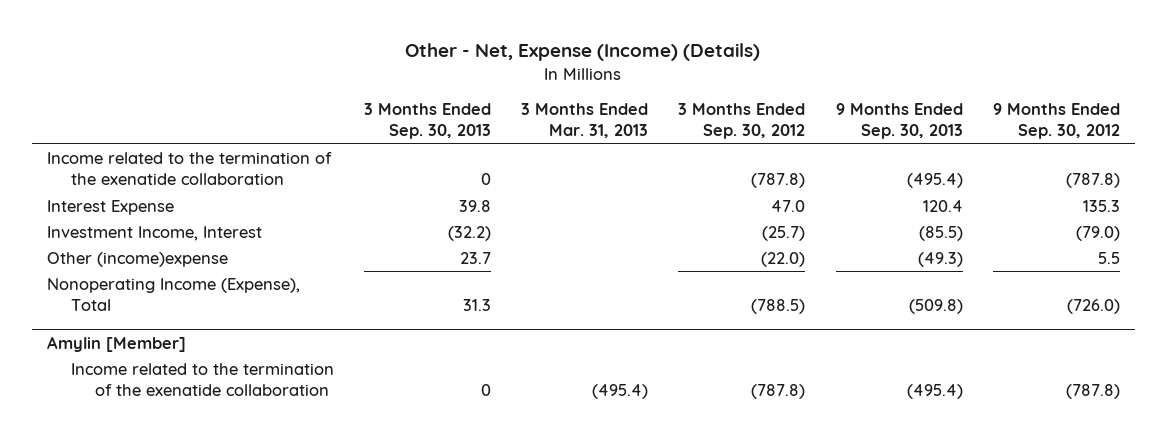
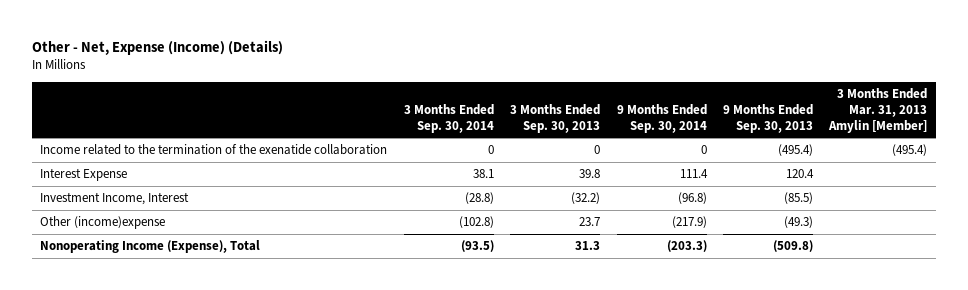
- | 3 Months Ended Sep. 30, 2013 | 3 Months Ended Mar. 31, 2013 | 3 Months Ended Sep. 30, 2012 | 9 Months Ended Sep. 30, 2013 | 9 Months Ended Sep. 30, 2012
+ | 3 Months Ended Sep. 30, 2014 | 3 Months Ended Sep. 30, 2013 | 9 Months Ended Sep. 30, 2014 | 9 Months Ended Sep. 30, 2013 | 3 Months Ended Mar. 31, 2013 Amylin [Member]
- Amylin [Member]
- Income related to the termination of the exenatide collaboration | 0 | (495.4) | (787.8) | (495.4) | (787.8)

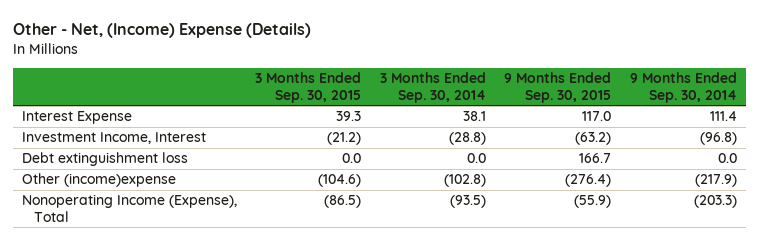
- Other - Net, Expense (Income) (Details)
+ Other - Net, (Income) Expense (Details)
- | 3 Months Ended Sep. 30, 2014 | 3 Months Ended Sep. 30, 2013 | 9 Months Ended Sep. 30, 2014 | 9 Months Ended Sep. 30, 2013 | 3 Months Ended Mar. 31, 2013 Amylin [Member]
+ | 3 Months Ended Sep. 30, 2015 | 3 Months Ended Sep. 30, 2014 | 9 Months Ended Sep. 30, 2015 | 9 Months Ended Sep. 30, 2014
- Income related to the termination of the exenatide collaboration | 0 | 0 | 0 | (495.4) | (495.4)
+ Debt extinguishment loss | 0.0 | 0.0 | 166.7 | 0.0

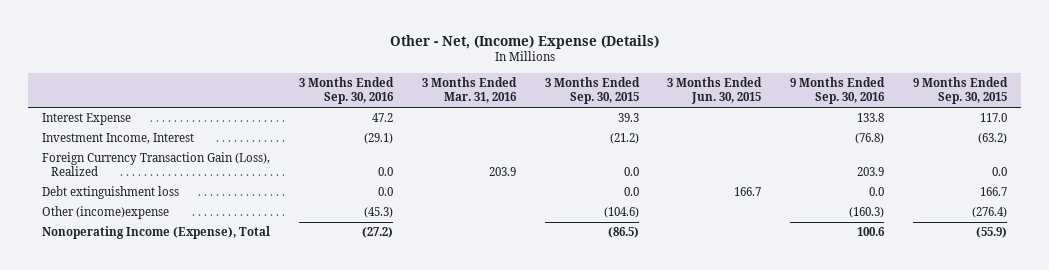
- | 3 Months Ended Sep. 30, 2015 | 3 Months Ended Sep. 30, 2014 | 9 Months Ended Sep. 30, 2015 | 9 Months Ended Sep. 30, 2014
+ | 3 Months Ended Sep. 30, 2016 | 3 Months Ended Mar. 31, 2016 | 3 Months Ended Sep. 30, 2015 | 3 Months Ended Jun. 30, 2015 | 9 Months Ended Sep. 30, 2016 | 9 Months Ended Sep. 30, 2015
+ Foreign Currency Transaction Gain (Loss), Realized | 0.0 | 203.9 | 0.0 | | 203.9 | 0.0

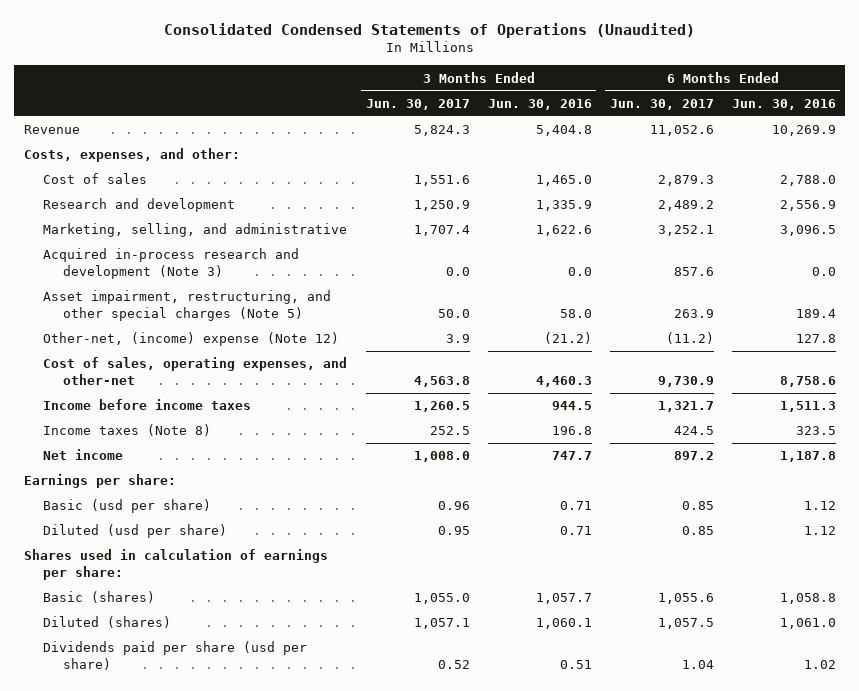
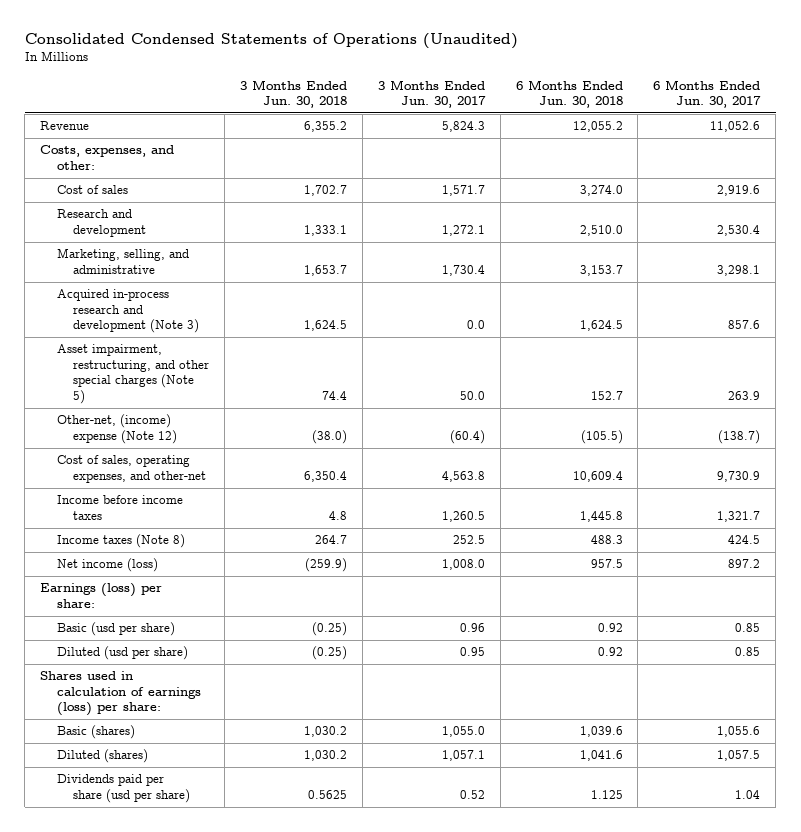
- | 3 Months Ended Jun. 30, 2017 | 3 Months Ended Jun. 30, 2016 | 6 Months Ended Jun. 30, 2017 | 6 Months Ended Jun. 30, 2016
+ | 3 Months Ended Jun. 30, 2018 | 3 Months Ended Jun. 30, 2017 | 6 Months Ended Jun. 30, 2018 | 6 Months Ended Jun. 30, 2017
- Cost of sales | 1,551.6 | 1,465.0 | 2,879.3 | 2,788.0
- Research and development | 1,250.9 | 1,335.9 | 2,489.2 | 2,556.9
- Marketing, selling, and administrative | 1,707.4 | 1,622.6 | 3,252.1 | 3,096.5
+ Cost of sales | 1,702.7 | 1,571.7 | 3,274.0 | 2,919.6
+ Research and development | 1,333.1 | 1,272.1 | 2,510.0 | 2,530.4
+ Marketing, selling, and administrative | 1,653.7 | 1,730.4 | 3,153.7 | 3,298.1
- Other-net, (income) expense (Note 12) | 3.9 | (21.2) | (11.2) | 127.8
+ Other-net, (income) expense (Note 12) | (38.0) | (60.4) | (105.5) | (138.7)
- Net income | 1,008.0 | 747.7 | 897.2 | 1,187.8
- Earnings per share:
+ Net income (loss) | (259.9) | 1,008.0 | 957.5 | 897.2
+ Earnings (loss) per share:
- Shares used in calculation of earnings per share:
+ Shares used in calculation of earnings (loss) per share:

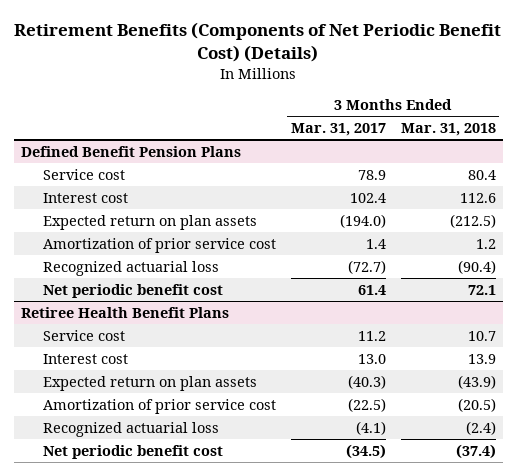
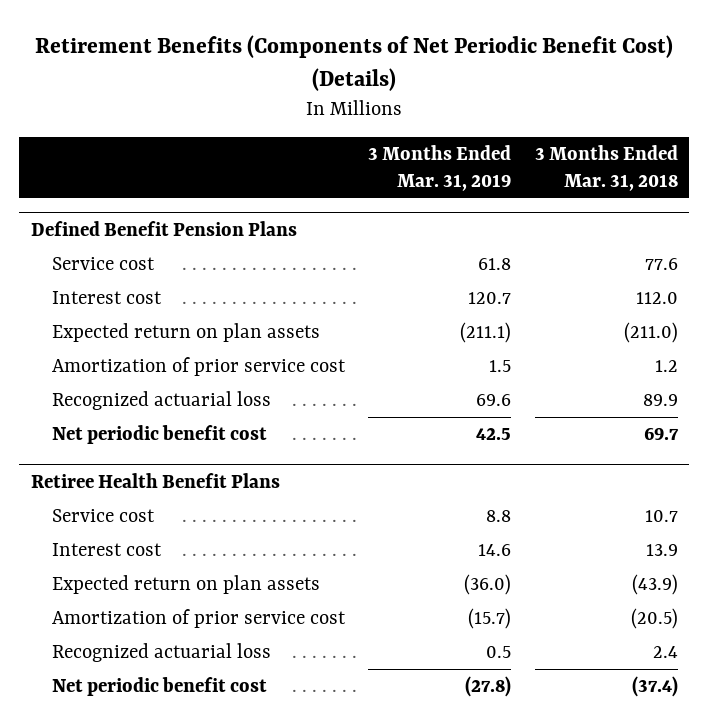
- | 3 Months Ended Mar. 31, 2017 | 3 Months Ended Mar. 31, 2018
+ | 3 Months Ended Mar. 31, 2019 | 3 Months Ended Mar. 31, 2018
@ Defined Benefit Pension Plans
- Service cost | 78.9 | 80.4
- Interest cost | 102.4 | 112.6
- Expected return on plan assets | (194.0) | (212.5)
+ Service cost | 61.8 | 77.6
+ Interest cost | 120.7 | 112.0
+ Expected return on plan assets | (211.1) | (211.0)
- Recognized actuarial loss | (72.7) | (90.4)
- Net periodic benefit cost | 61.4 | 72.1
+ Recognized actuarial loss | 69.6 | 89.9
+ Net periodic benefit cost | 42.5 | 69.7
@ Retiree Health Benefit Plans
- Recognized actuarial loss | (4.1) | (2.4)
+ Recognized actuarial loss | 0.5 | 2.4

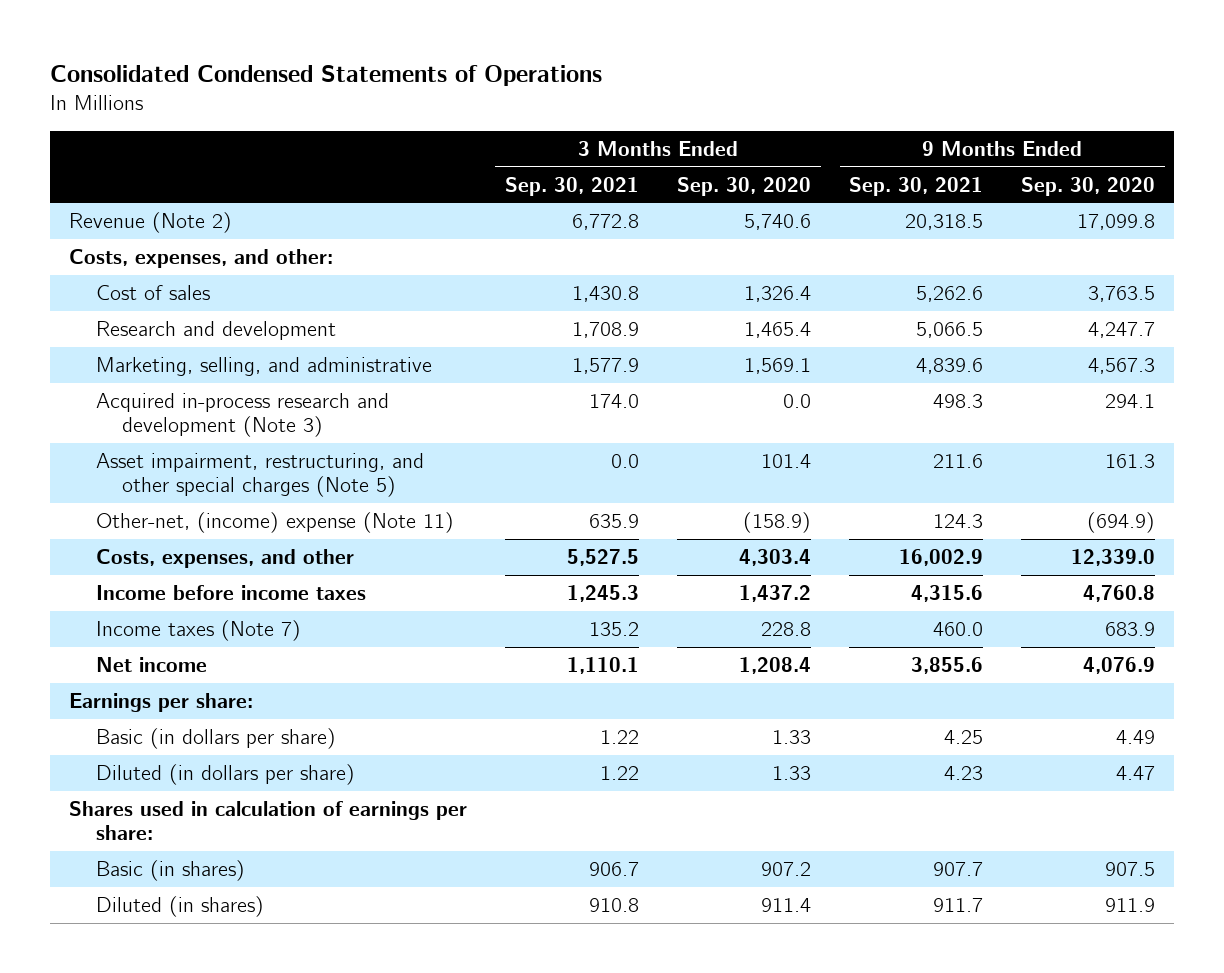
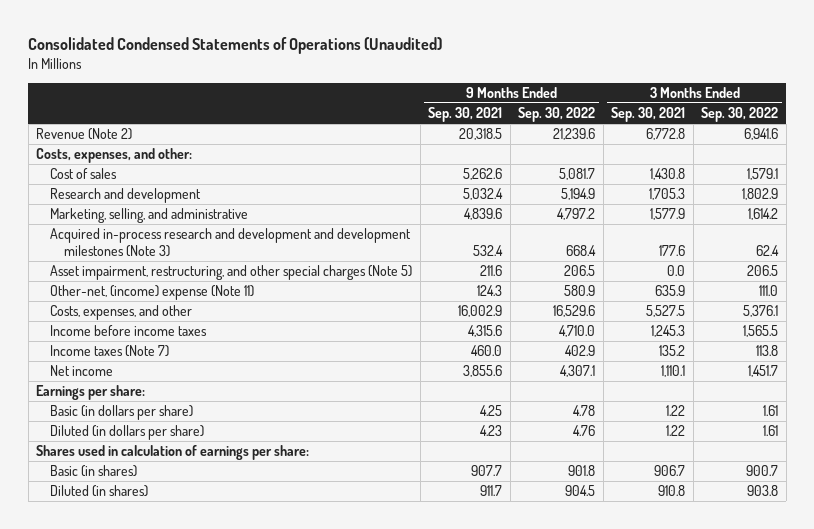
- Consolidated Condensed Statements of Operations
+ Consolidated Condensed Statements of Operations (Unaudited)
- | 3 Months Ended Sep. 30, 2021 | 3 Months Ended Sep. 30, 2020 | 9 Months Ended Sep. 30, 2021 | 9 Months Ended Sep. 30, 2020
+ | 9 Months Ended Sep. 30, 2021 | 9 Months Ended Sep. 30, 2022 | 3 Months Ended Sep. 30, 2021 | 3 Months Ended Sep. 30, 2022
- Research and development | 1,708.9 | 1,465.4 | 5,066.5 | 4,247.7
+ Research and development | 5,032.4 | 5,194.9 | 1,705.3 | 1,802.9
- Acquired in-process research and development (Note 3) | 174.0 | 0.0 | 498.3 | 294.1
+ Acquired in-process research and development and development milestones (Note 3) | 532.4 | 668.4 | 177.6 | 62.4

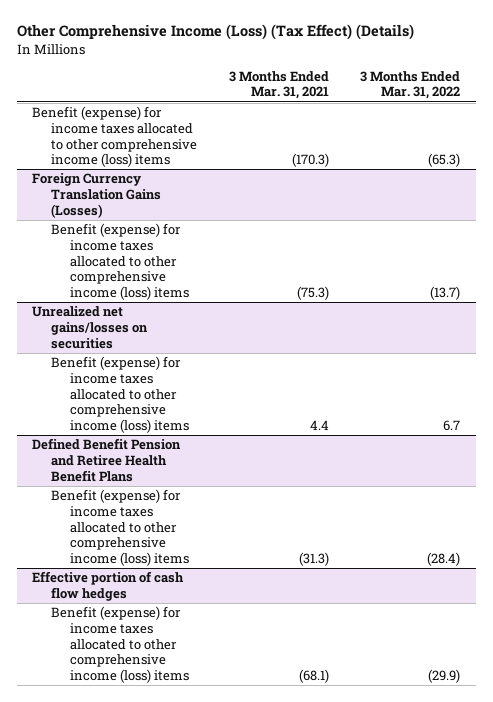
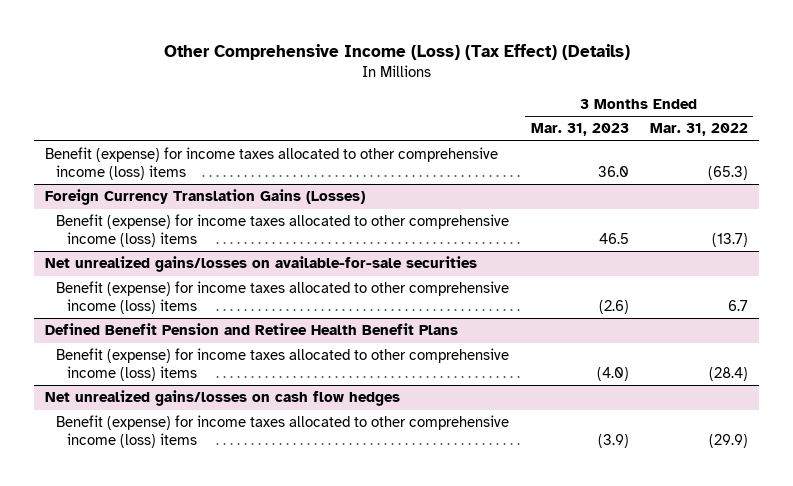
- | 3 Months Ended Mar. 31, 2021 | 3 Months Ended Mar. 31, 2022
+ | 3 Months Ended Mar. 31, 2023 | 3 Months Ended Mar. 31, 2022
- Unrealized net gains/losses on securities
+ Net unrealized gains/losses on available-for-sale securities
- Effective portion of cash flow hedges
+ Net unrealized gains/losses on cash flow hedges

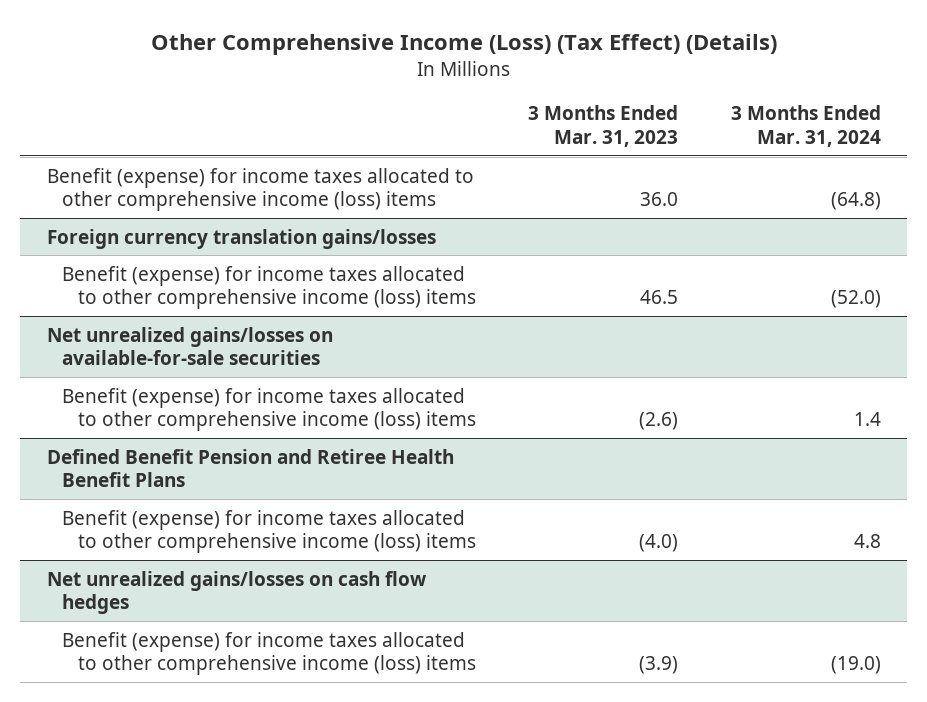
- | 3 Months Ended Mar. 31, 2023 | 3 Months Ended Mar. 31, 2022
+ | 3 Months Ended Mar. 31, 2023 | 3 Months Ended Mar. 31, 2024
- Foreign Currency Translation Gains (Losses)
+ Foreign currency translation gains/losses

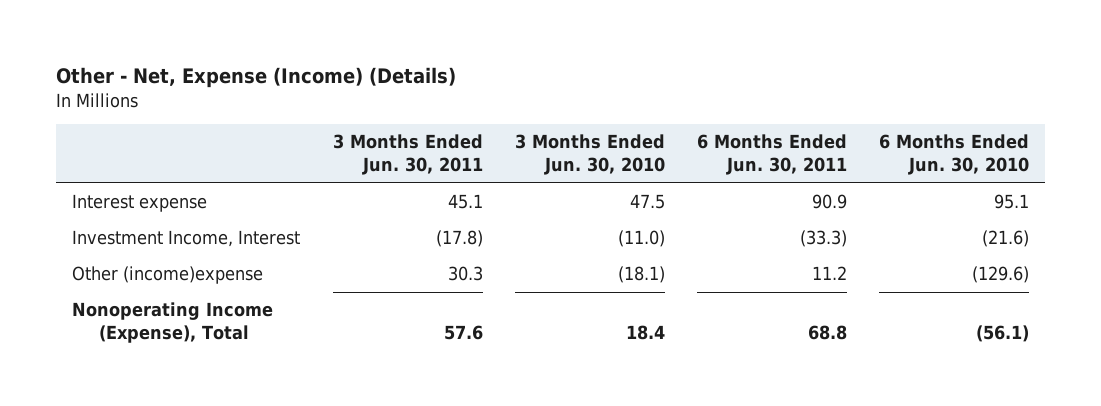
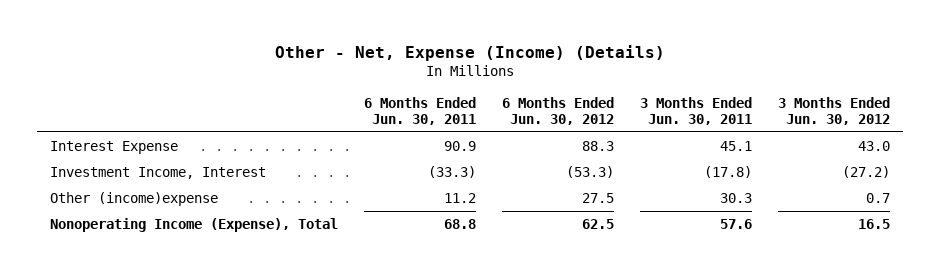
- | 3 Months Ended Jun. 30, 2011 | 3 Months Ended Jun. 30, 2010 | 6 Months Ended Jun. 30, 2011 | 6 Months Ended Jun. 30, 2010
+ | 6 Months Ended Jun. 30, 2011 | 6 Months Ended Jun. 30, 2012 | 3 Months Ended Jun. 30, 2011 | 3 Months Ended Jun. 30, 2012
- Interest expense | 45.1 | 47.5 | 90.9 | 95.1
+ Interest Expense | 90.9 | 88.3 | 45.1 | 43.0

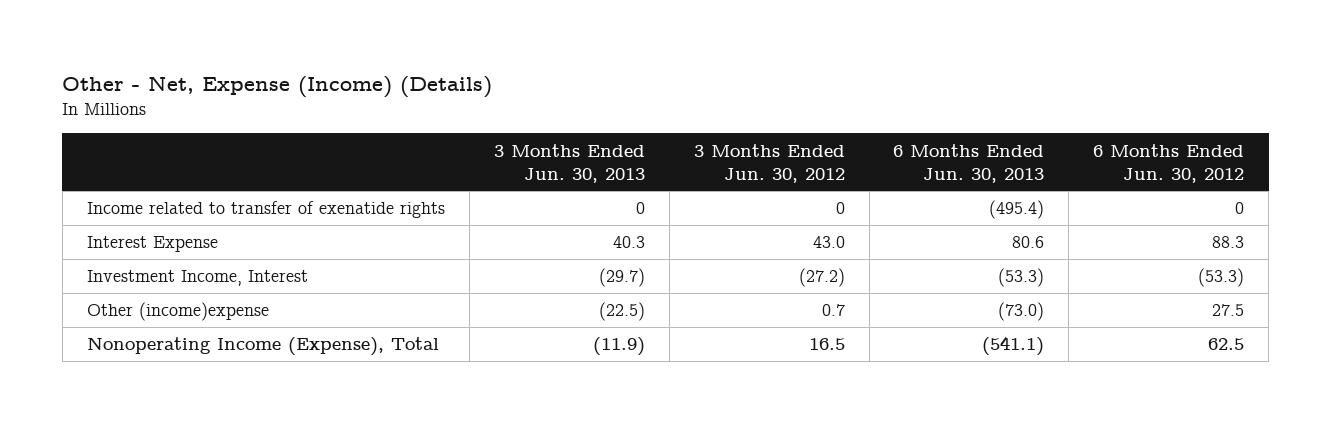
- | 6 Months Ended Jun. 30, 2011 | 6 Months Ended Jun. 30, 2012 | 3 Months Ended Jun. 30, 2011 | 3 Months Ended Jun. 30, 2012
+ | 3 Months Ended Jun. 30, 2013 | 3 Months Ended Jun. 30, 2012 | 6 Months Ended Jun. 30, 2013 | 6 Months Ended Jun. 30, 2012
+ Income related to transfer of exenatide rights | 0 | 0 | (495.4) | 0

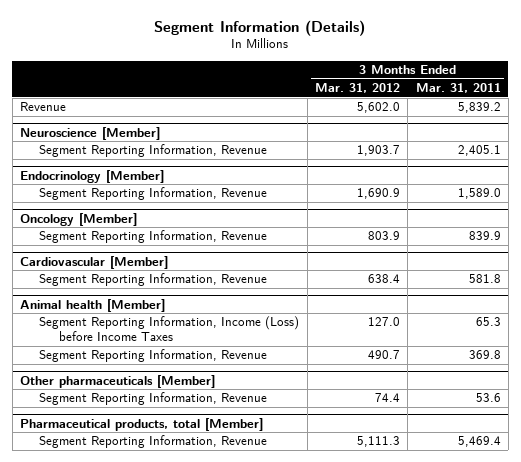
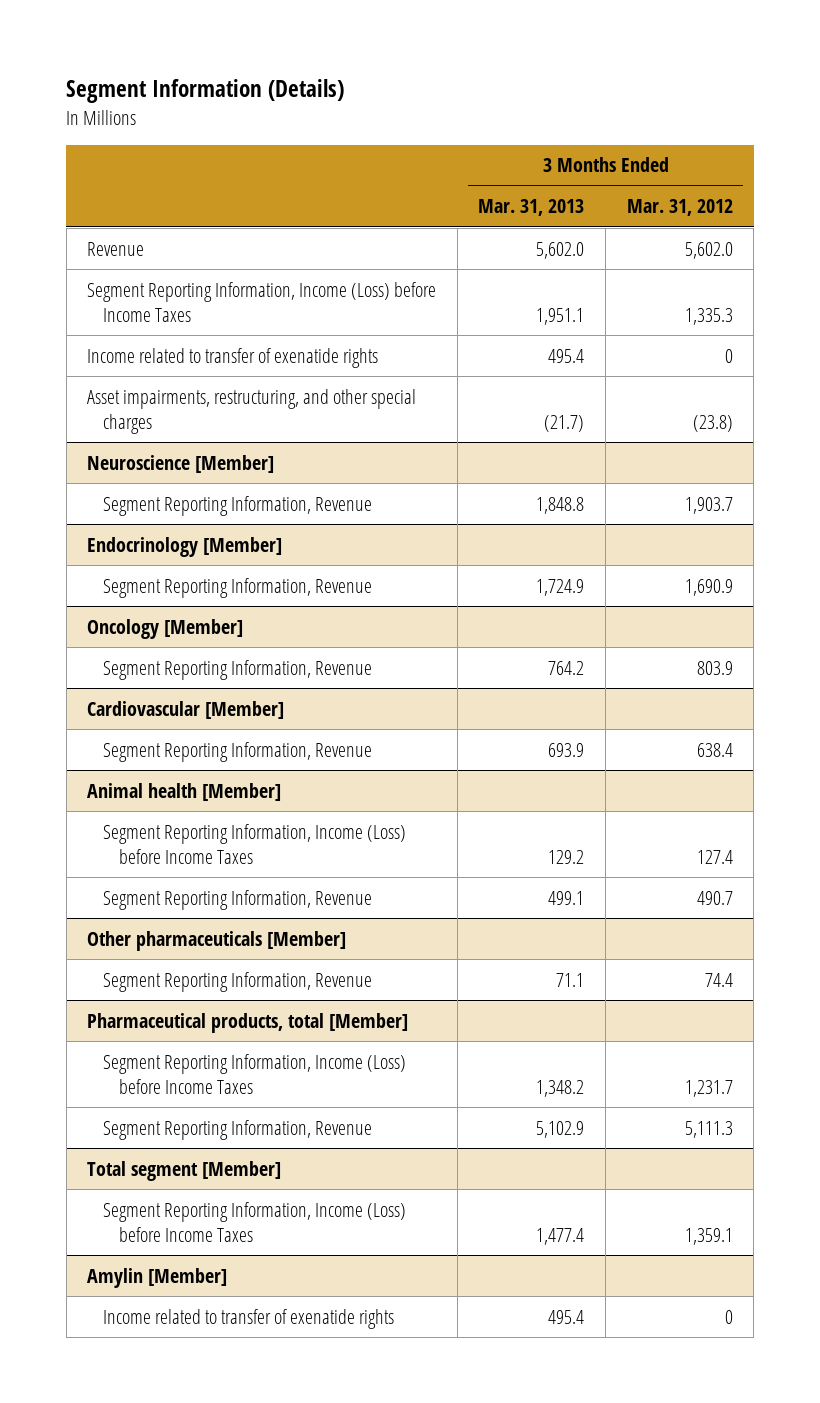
- | 3 Months Ended Mar. 31, 2012 | 3 Months Ended Mar. 31, 2011
+ | 3 Months Ended Mar. 31, 2013 | 3 Months Ended Mar. 31, 2012
+ Segment Reporting Information, Income (Loss) before Income Taxes | 1,951.1 | 1,335.3
+ Income related to transfer of exenatide rights | 495.4 | 0
+ Asset impairments, restructuring, and other special charges | (21.7) | (23.8)
@ Animal health [Member]
- Segment Reporting Information, Income (Loss) before Income Taxes | 127.0 | 65.3
+ Segment Reporting Information, Income (Loss) before Income Taxes | 129.2 | 127.4
@ Pharmaceutical products, total [Member]
+ Segment Reporting Information, Income (Loss) before Income Taxes | 1,348.2 | 1,231.7
+ Total segment [Member]
+ Segment Reporting Information, Income (Loss) before Income Taxes | 1,477.4 | 1,359.1
+ Amylin [Member]
+ Income related to transfer of exenatide rights | 495.4 | 0

